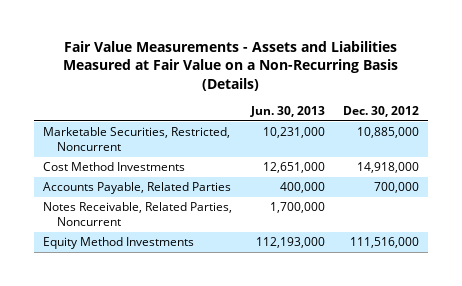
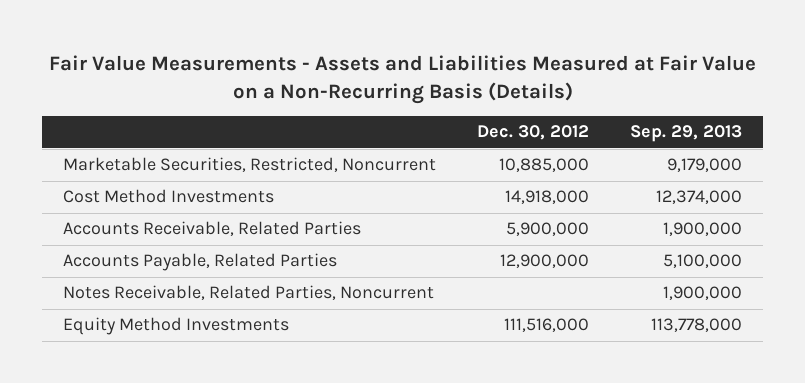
- | Jun. 30, 2013 | Dec. 30, 2012
+ | Dec. 30, 2012 | Sep. 29, 2013
- Accounts Payable, Related Parties | 400,000 | 700,000
+ Accounts Receivable, Related Parties | 5,900,000 | 1,900,000
+ Accounts Payable, Related Parties | 12,900,000 | 5,100,000

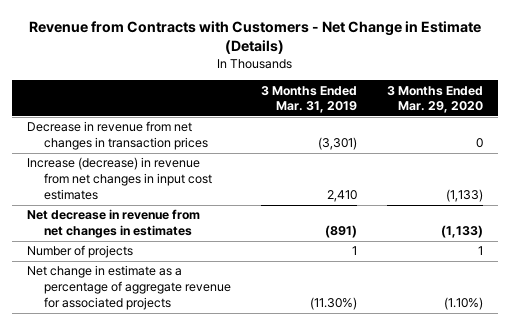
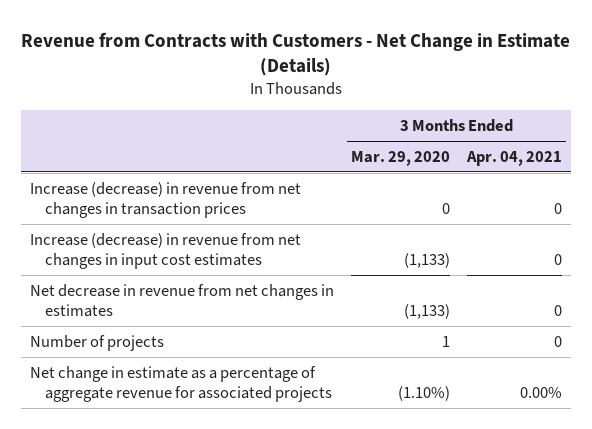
- | 3 Months Ended Mar. 31, 2019 | 3 Months Ended Mar. 29, 2020
+ | 3 Months Ended Mar. 29, 2020 | 3 Months Ended Apr. 04, 2021
- Decrease in revenue from net changes in transaction prices | (3,301) | 0
+ Increase (decrease) in revenue from net changes in transaction prices | 0 | 0

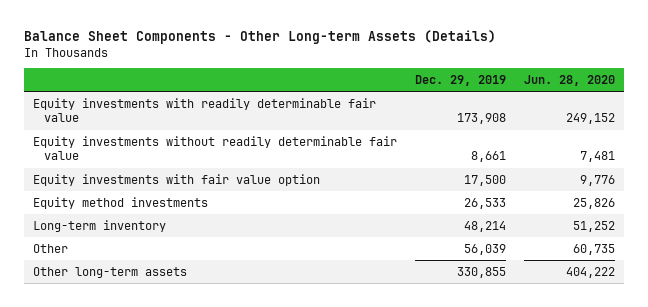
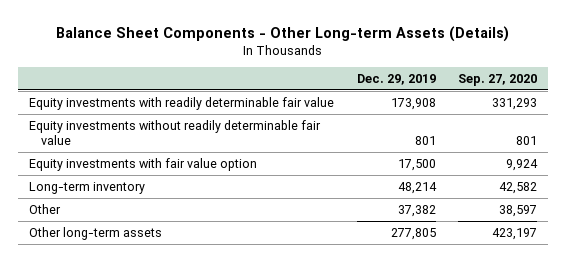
- | Dec. 29, 2019 | Jun. 28, 2020
+ | Dec. 29, 2019 | Sep. 27, 2020
- Equity investments without readily determinable fair value | 8,661 | 7,481
+ Equity investments without readily determinable fair value | 801 | 801
- Equity method investments | 26,533 | 25,826
- Other | 56,039 | 60,735
- Other long-term assets | 330,855 | 404,222
+ Other | 37,382 | 38,597
+ Other long-term assets | 277,805 | 423,197

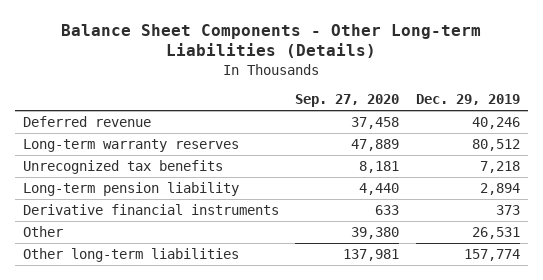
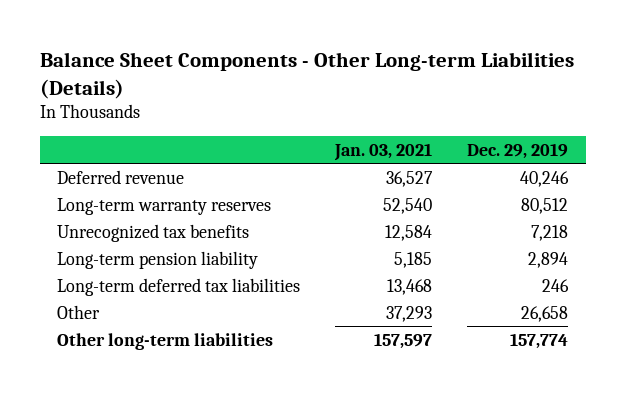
- | Sep. 27, 2020 | Dec. 29, 2019
+ | Jan. 03, 2021 | Dec. 29, 2019
- Derivative financial instruments | 633 | 373
- Other | 39,380 | 26,531
+ Long-term deferred tax liabilities | 13,468 | 246
+ Other | 37,293 | 26,658

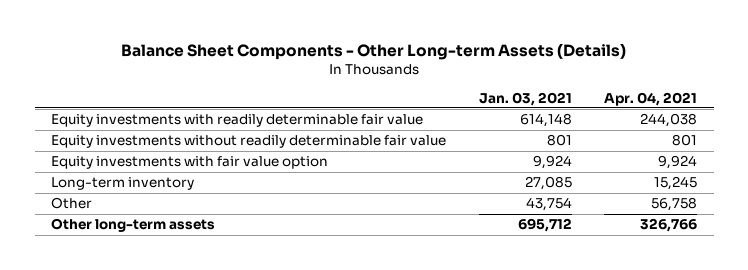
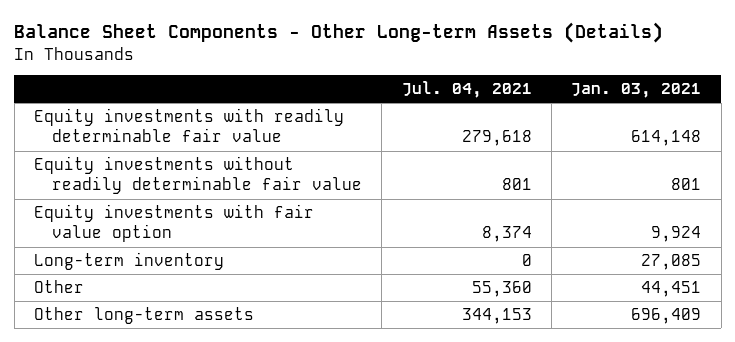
- | Jan. 03, 2021 | Apr. 04, 2021
+ | Jul. 04, 2021 | Jan. 03, 2021
- Other | 43,754 | 56,758
- Other long-term assets | 695,712 | 326,766
+ Other | 55,360 | 44,451
+ Other long-term assets | 344,153 | 696,409

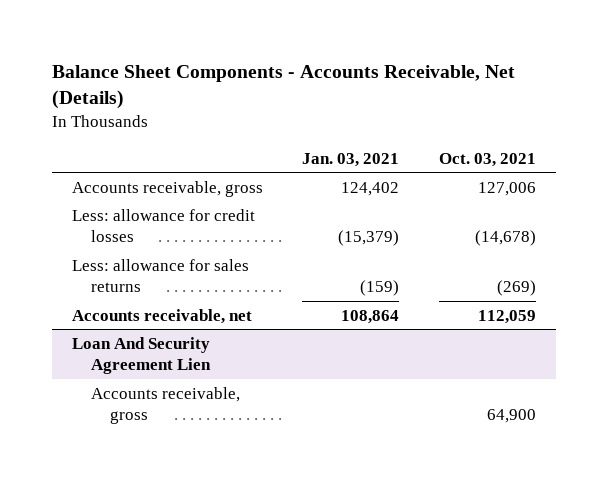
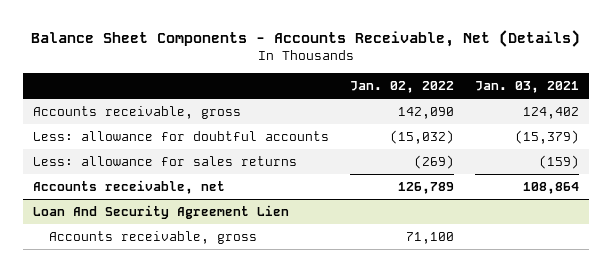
- | Jan. 03, 2021 | Oct. 03, 2021
+ | Jan. 02, 2022 | Jan. 03, 2021
- Less: allowance for credit losses | (15,379) | (14,678)
+ Less: allowance for doubtful accounts | (15,032) | (15,379)

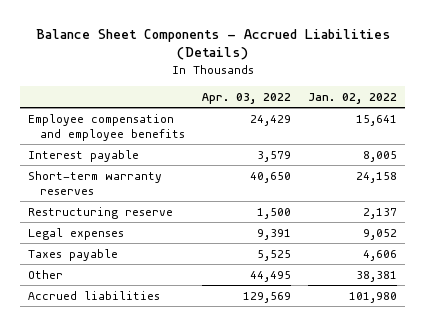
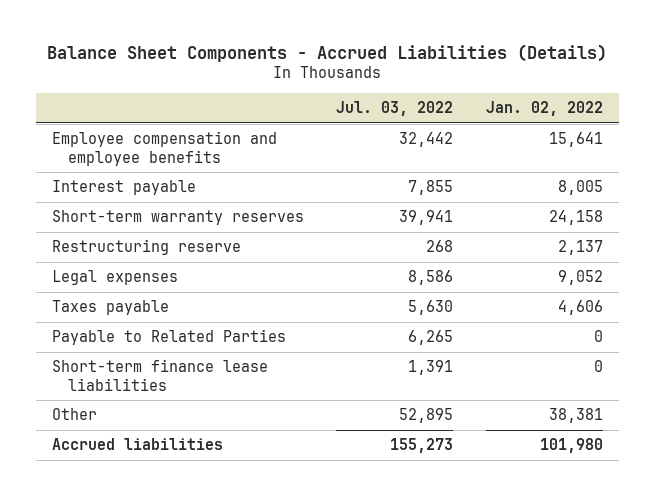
- | Apr. 03, 2022 | Jan. 02, 2022
+ | Jul. 03, 2022 | Jan. 02, 2022
+ Payable to Related Parties | 6,265 | 0
+ Short-term finance lease liabilities | 1,391 | 0

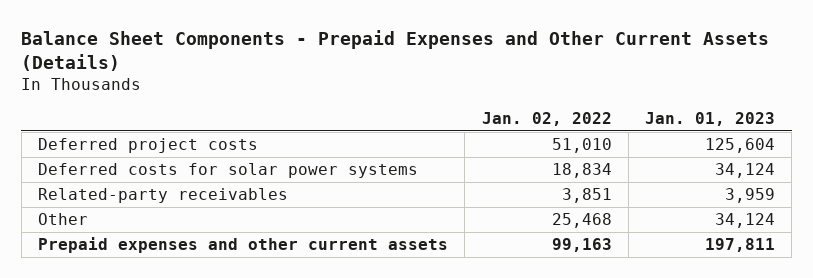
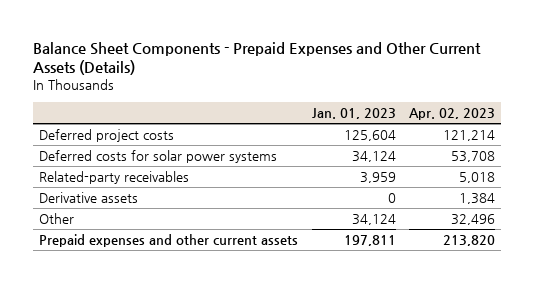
- | Jan. 02, 2022 | Jan. 01, 2023
+ | Jan. 01, 2023 | Apr. 02, 2023
+ Derivative assets | 0 | 1,384

